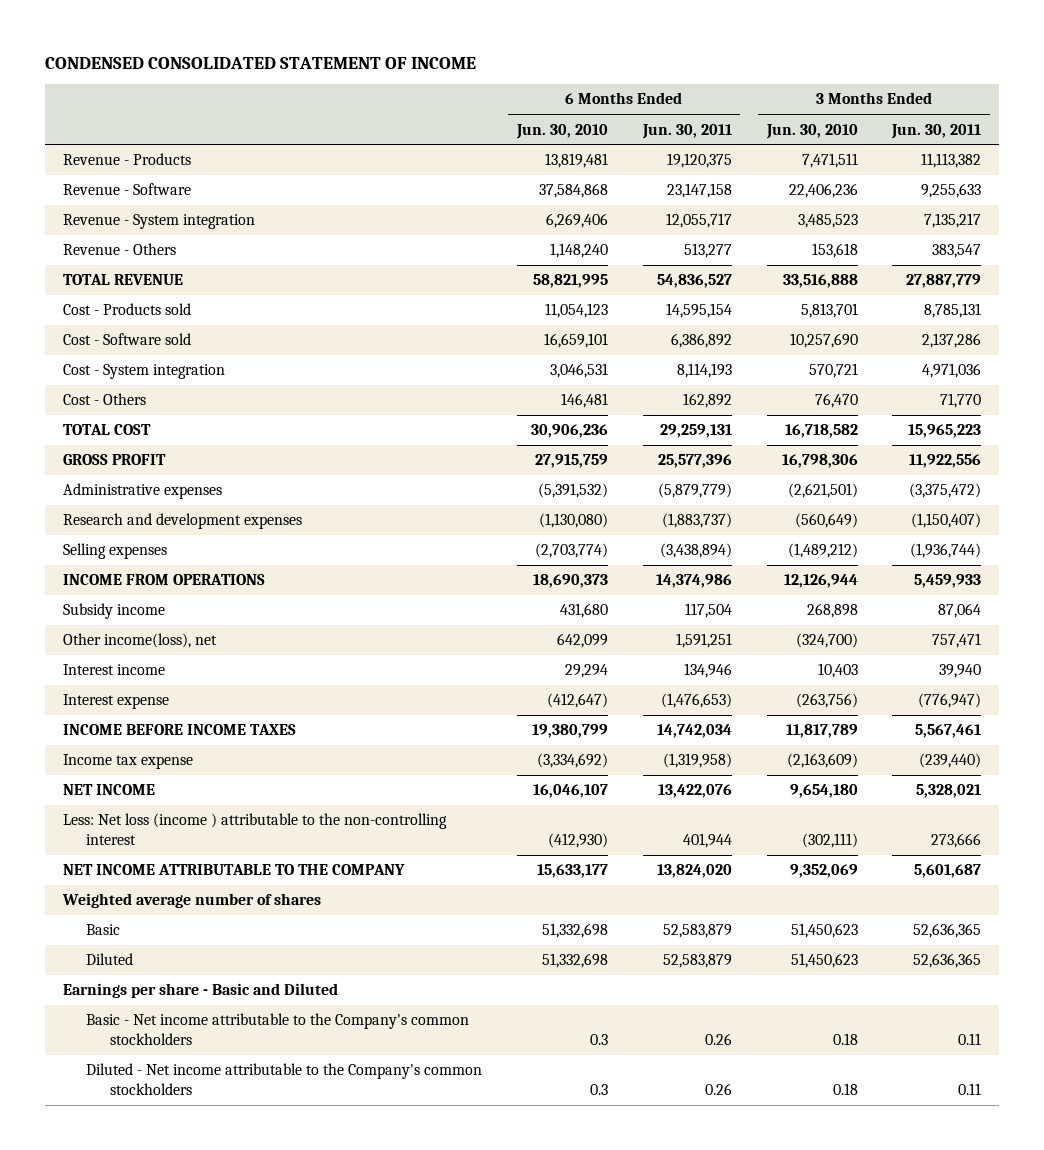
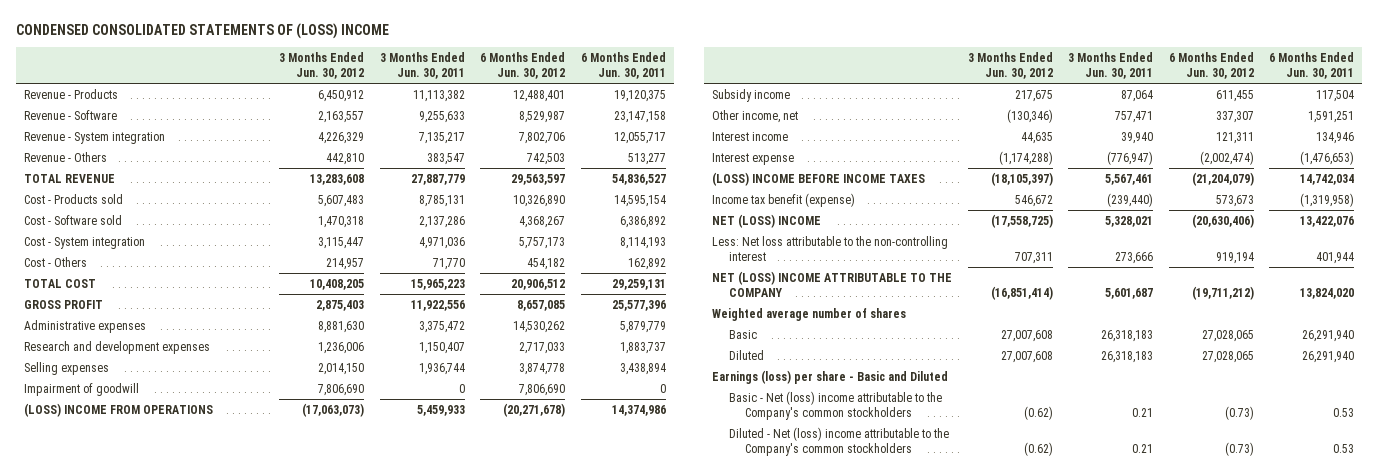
- CONDENSED CONSOLIDATED STATEMENT OF INCOME
+ CONDENSED CONSOLIDATED STATEMENTS OF (LOSS) INCOME
- | 6 Months Ended Jun. 30, 2010 | 6 Months Ended Jun. 30, 2011 | 3 Months Ended Jun. 30, 2010 | 3 Months Ended Jun. 30, 2011
+ | 3 Months Ended Jun. 30, 2012 | 3 Months Ended Jun. 30, 2011 | 6 Months Ended Jun. 30, 2012 | 6 Months Ended Jun. 30, 2011
- Administrative expenses | (5,391,532) | (5,879,779) | (2,621,501) | (3,375,472)
- Research and development expenses | (1,130,080) | (1,883,737) | (560,649) | (1,150,407)
- Selling expenses | (2,703,774) | (3,438,894) | (1,489,212) | (1,936,744)
- INCOME FROM OPERATIONS | 18,690,373 | 14,374,986 | 12,126,944 | 5,459,933
+ Administrative expenses | 8,881,630 | 3,375,472 | 14,530,262 | 5,879,779
+ Research and development expenses | 1,236,006 | 1,150,407 | 2,717,033 | 1,883,737
+ Selling expenses | 2,014,150 | 1,936,744 | 3,874,778 | 3,438,894
+ Impairment of goodwill | 7,806,690 | 0 | 7,806,690 | 0
+ (LOSS) INCOME FROM OPERATIONS | (17,063,073) | 5,459,933 | (20,271,678) | 14,374,986
- Other income(loss), net | 642,099 | 1,591,251 | (324,700) | 757,471
+ Other income, net | (130,346) | 757,471 | 337,307 | 1,591,251
- INCOME BEFORE INCOME TAXES | 19,380,799 | 14,742,034 | 11,817,789 | 5,567,461
- Income tax expense | (3,334,692) | (1,319,958) | (2,163,609) | (239,440)
- NET INCOME | 16,046,107 | 13,422,076 | 9,654,180 | 5,328,021
- Less: Net loss (income ) attributable to the non-controlling interest | (412,930) | 401,944 | (302,111) | 273,666
- NET INCOME ATTRIBUTABLE TO THE COMPANY | 15,633,177 | 13,824,020 | 9,352,069 | 5,601,687
+ (LOSS) INCOME BEFORE INCOME TAXES | (18,105,397) | 5,567,461 | (21,204,079) | 14,742,034
+ Income tax benefit (expense) | 546,672 | (239,440) | 573,673 | (1,319,958)
+ NET (LOSS) INCOME | (17,558,725) | 5,328,021 | (20,630,406) | 13,422,076
+ Less: Net loss attributable to the non-controlling interest | 707,311 | 273,666 | 919,194 | 401,944
+ NET (LOSS) INCOME ATTRIBUTABLE TO THE COMPANY | (16,851,414) | 5,601,687 | (19,711,212) | 13,824,020
- Basic | 51,332,698 | 52,583,879 | 51,450,623 | 52,636,365
- Diluted | 51,332,698 | 52,583,879 | 51,450,623 | 52,636,365
- Earnings per share - Basic and Diluted
- Basic - Net income attributable to the Company's common stockholders | 0.3 | 0.26 | 0.18 | 0.11
- Diluted - Net income attributable to the Company's common stockholders | 0.3 | 0.26 | 0.18 | 0.11
+ Basic | 27,007,608 | 26,318,183 | 27,028,065 | 26,291,940
+ Diluted | 27,007,608 | 26,318,183 | 27,028,065 | 26,291,940
+ Earnings (loss) per share - Basic and Diluted
+ Basic - Net (loss) income attributable to the Company's common stockholders | (0.62) | 0.21 | (0.73) | 0.53
+ Diluted - Net (loss) income attributable to the Company's common stockholders | (0.62) | 0.21 | (0.73) | 0.53

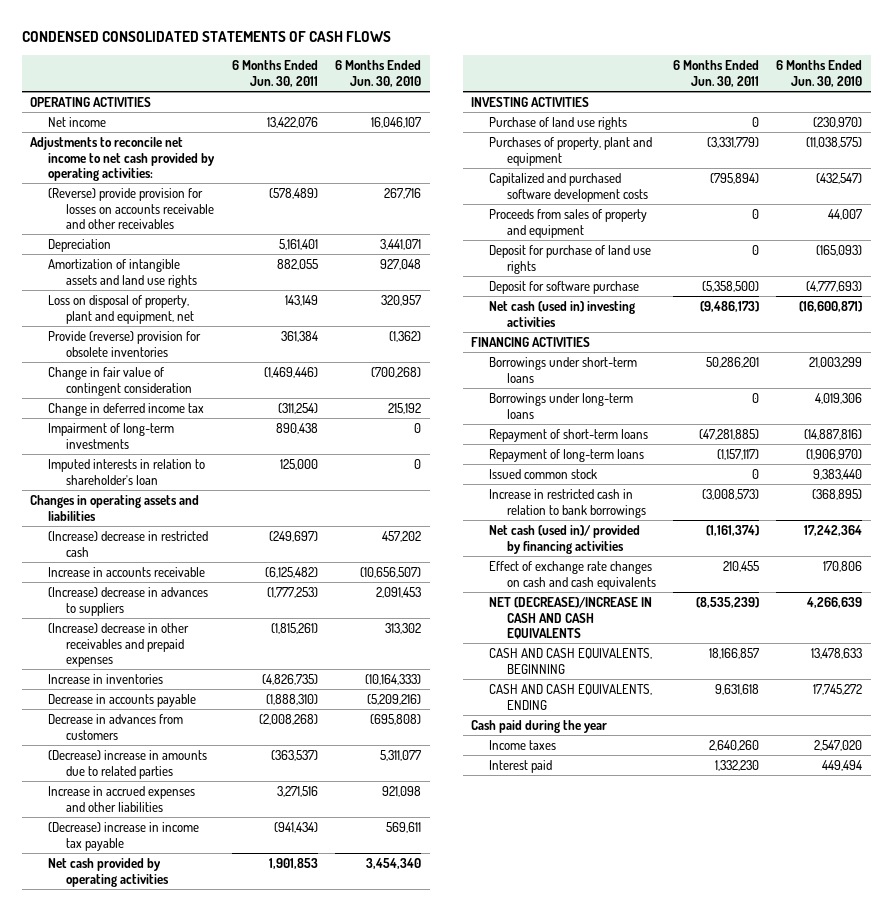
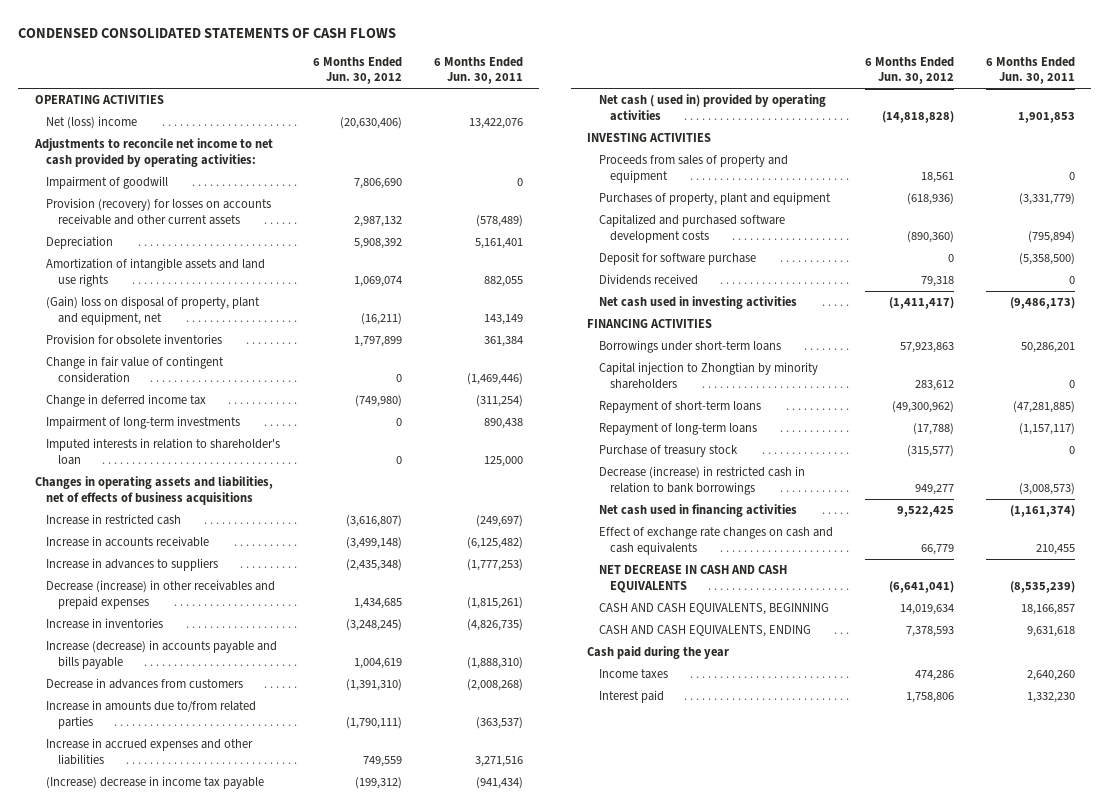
- | 6 Months Ended Jun. 30, 2011 | 6 Months Ended Jun. 30, 2010
+ | 6 Months Ended Jun. 30, 2012 | 6 Months Ended Jun. 30, 2011
- Net income | 13,422,076 | 16,046,107
+ Net (loss) income | (20,630,406) | 13,422,076
- (Reverse) provide provision for losses on accounts receivable and other receivables | (578,489) | 267,716
+ Impairment of goodwill | 7,806,690 | 0
+ Provision (recovery) for losses on accounts receivable and other current assets | 2,987,132 | (578,489)
- Loss on disposal of property, plant and equipment, net | 143,149 | 320,957
- Provide (reverse) provision for obsolete inventories | 361,384 | (1,362)
+ (Gain) loss on disposal of property, plant and equipment, net | (16,211) | 143,149
+ Provision for obsolete inventories | 1,797,899 | 361,384
- Changes in operating assets and liabilities
- (Increase) decrease in restricted cash | (249,697) | 457,202
+ Changes in operating assets and liabilities, net of effects of business acquisitions
+ Increase in restricted cash | (3,616,807) | (249,697)
- (Increase) decrease in advances to suppliers | (1,777,253) | 2,091,453
- (Increase) decrease in other receivables and prepaid expenses | (1,815,261) | 313,302
+ Increase in advances to suppliers | (2,435,348) | (1,777,253)
+ Decrease (increase) in other receivables and prepaid expenses | 1,434,685 | (1,815,261)
- Decrease in accounts payable | (1,888,310) | (5,209,216)
+ Increase (decrease) in accounts payable and bills payable | 1,004,619 | (1,888,310)
- (Decrease) increase in amounts due to related parties | (363,537) | 5,311,077
+ Increase in amounts due to/from related parties | (1,790,111) | (363,537)
- (Decrease) increase in income tax payable | (941,434) | 569,611
- Net cash provided by operating activities | 1,901,853 | 3,454,340
+ (Increase) decrease in income tax payable | (199,312) | (941,434)
+ Net cash ( used in) provided by operating activities | (14,818,828) | 1,901,853
- Purchase of land use rights | 0 | (230,970)
moved up: Proceeds from sales of property and equipment | 18,561 | 0
- Deposit for purchase of land use rights | 0 | (165,093)
- Net cash (used in) investing activities | (9,486,173) | (16,600,871)
+ Dividends received | 79,318 | 0
+ Net cash used in investing activities | (1,411,417) | (9,486,173)
- Borrowings under long-term loans | 0 | 4,019,306
+ Capital injection to Zhongtian by minority shareholders | 283,612 | 0
- Issued common stock | 0 | 9,383,440
- Increase in restricted cash in relation to bank borrowings | (3,008,573) | (368,895)
- Net cash (used in)/ provided by financing activities | (1,161,374) | 17,242,364
+ Purchase of treasury stock | (315,577) | 0
+ Decrease (increase) in restricted cash in relation to bank borrowings | 949,277 | (3,008,573)
+ Net cash used in financing activities | 9,522,425 | (1,161,374)
- NET (DECREASE)/INCREASE IN CASH AND CASH EQUIVALENTS | (8,535,239) | 4,266,639
+ NET DECREASE IN CASH AND CASH EQUIVALENTS | (6,641,041) | (8,535,239)

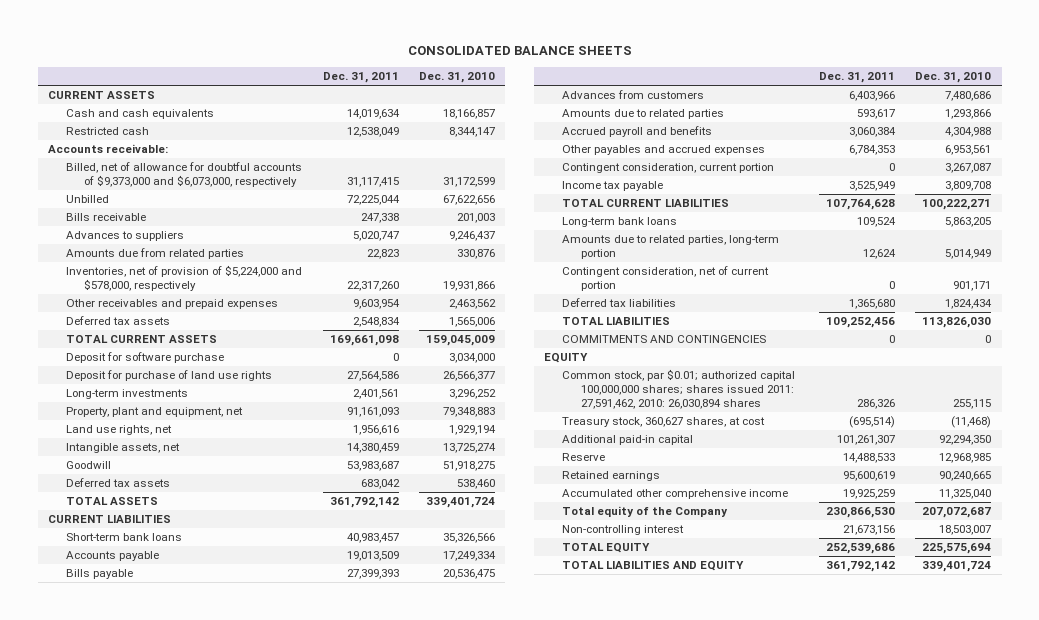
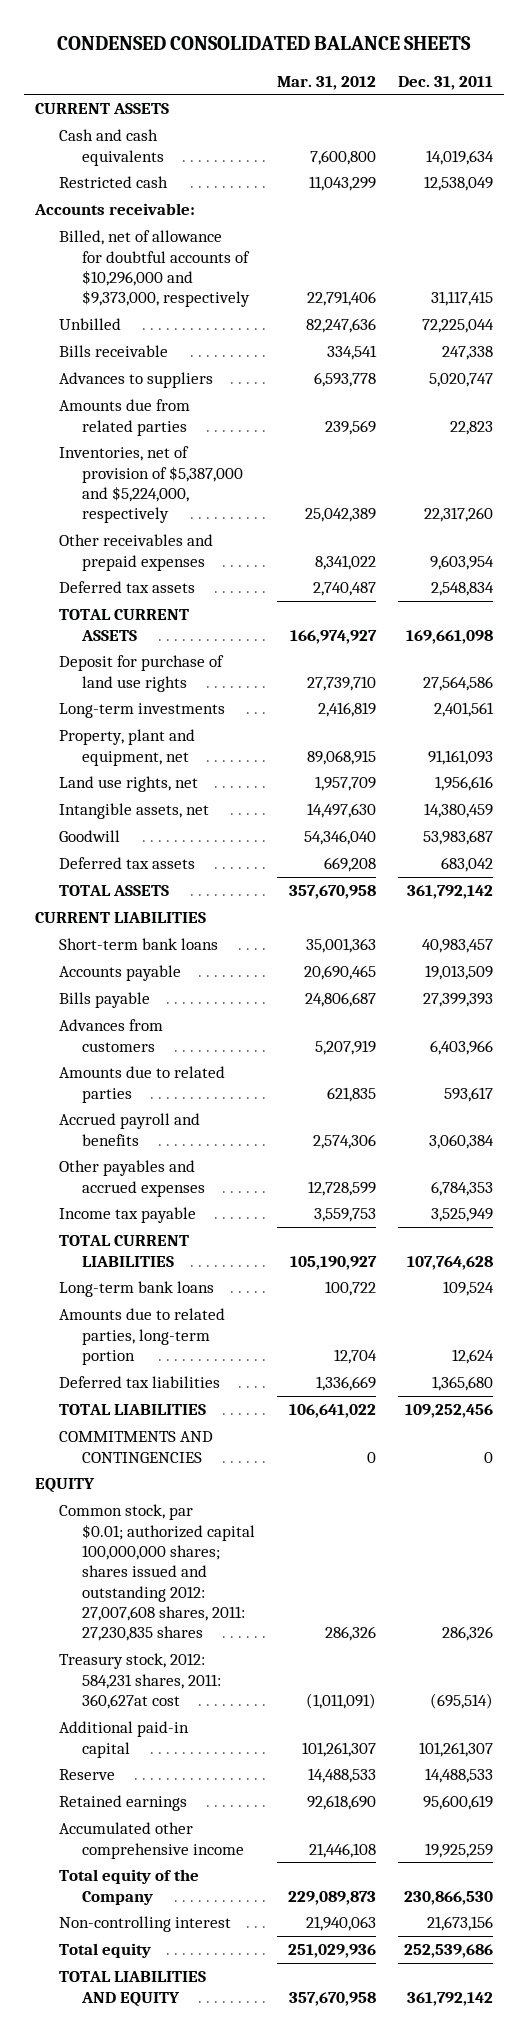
- CONSOLIDATED BALANCE SHEETS
+ CONDENSED CONSOLIDATED BALANCE SHEETS
- | Dec. 31, 2011 | Dec. 31, 2010
+ | Mar. 31, 2012 | Dec. 31, 2011
- Billed, net of allowance for doubtful accounts of $9,373,000 and $6,073,000, respectively | 31,117,415 | 31,172,599
+ Billed, net of allowance for doubtful accounts of $10,296,000 and $9,373,000, respectively | 22,791,406 | 31,117,415
- Inventories, net of provision of $5,224,000 and $578,000, respectively | 22,317,260 | 19,931,866
+ Inventories, net of provision of $5,387,000 and $5,224,000, respectively | 25,042,389 | 22,317,260
- Deposit for software purchase | 0 | 3,034,000
- Contingent consideration, current portion | 0 | 3,267,087
- Contingent consideration, net of current portion | 0 | 901,171
- Common stock, par $0.01; authorized capital 100,000,000 shares; shares issued 2011: 27,591,462, 2010: 26,030,894 shares | 286,326 | 255,115
- Treasury stock, 360,627 shares, at cost | (695,514) | (11,468)
+ Common stock, par $0.01; authorized capital 100,000,000 shares; shares issued and outstanding 2012: 27,007,608 shares, 2011: 27,230,835 shares | 286,326 | 286,326
+ Treasury stock, 2012: 584,231 shares, 2011: 360,627at cost | (1,011,091) | (695,514)
- TOTAL EQUITY | 252,539,686 | 225,575,694
+ Total equity | 251,029,936 | 252,539,686

